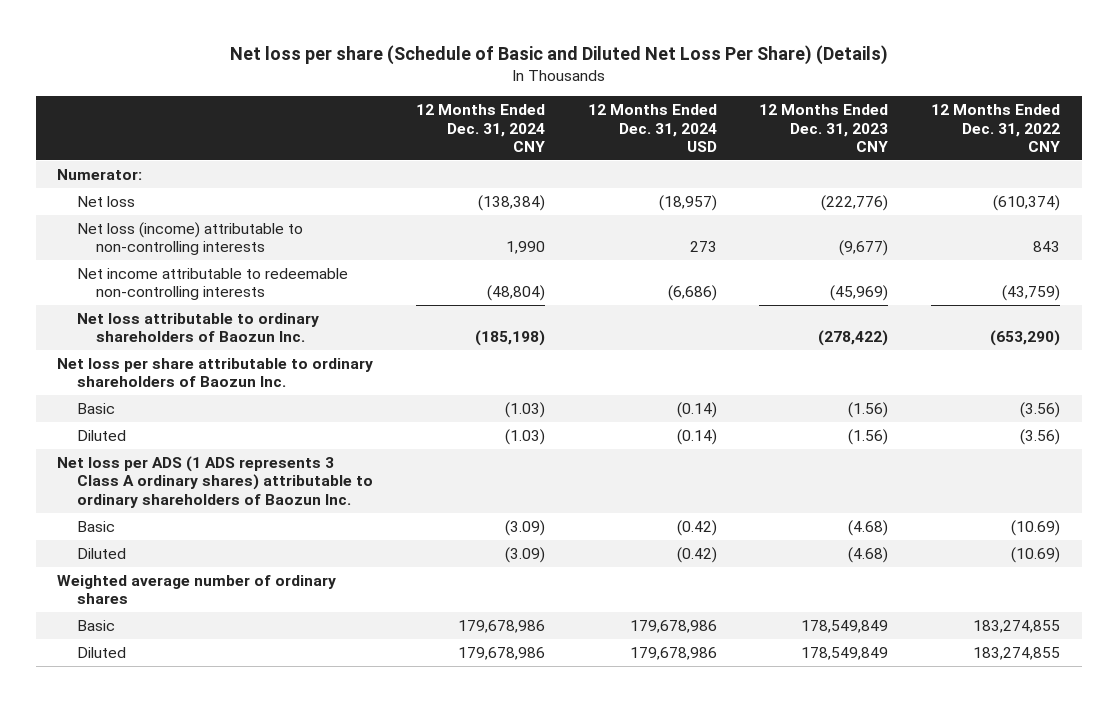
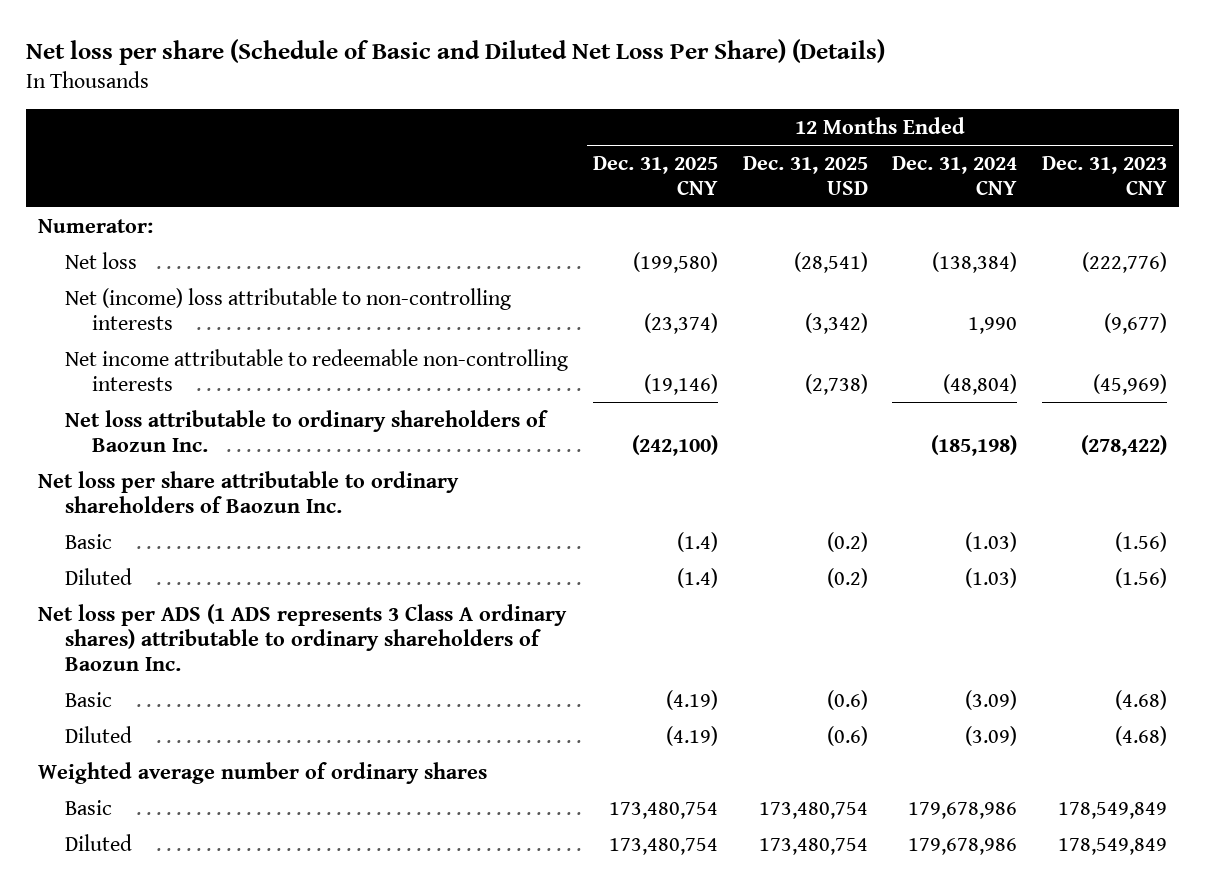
- | 12 Months Ended Dec. 31, 2024 CNY | 12 Months Ended Dec. 31, 2024 USD | 12 Months Ended Dec. 31, 2023 CNY | 12 Months Ended Dec. 31, 2022 CNY
+ | 12 Months Ended Dec. 31, 2025 CNY | 12 Months Ended Dec. 31, 2025 USD | 12 Months Ended Dec. 31, 2024 CNY | 12 Months Ended Dec. 31, 2023 CNY
- Net loss (income) attributable to non-controlling interests | 1,990 | 273 | (9,677) | 843
+ Net (income) loss attributable to non-controlling interests | (23,374) | (3,342) | 1,990 | (9,677)

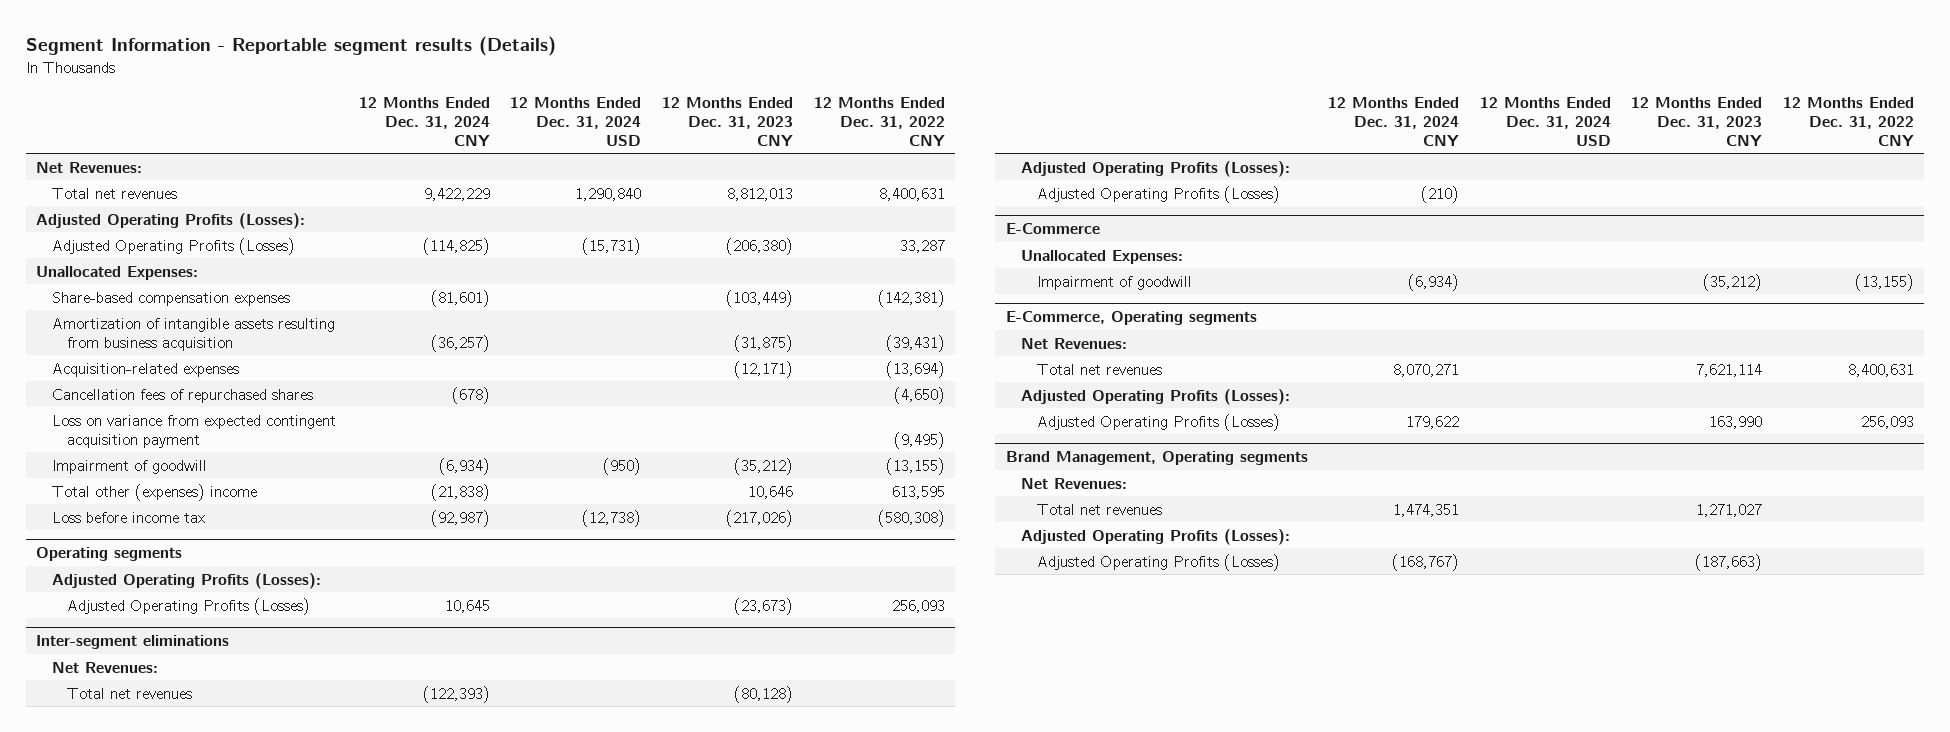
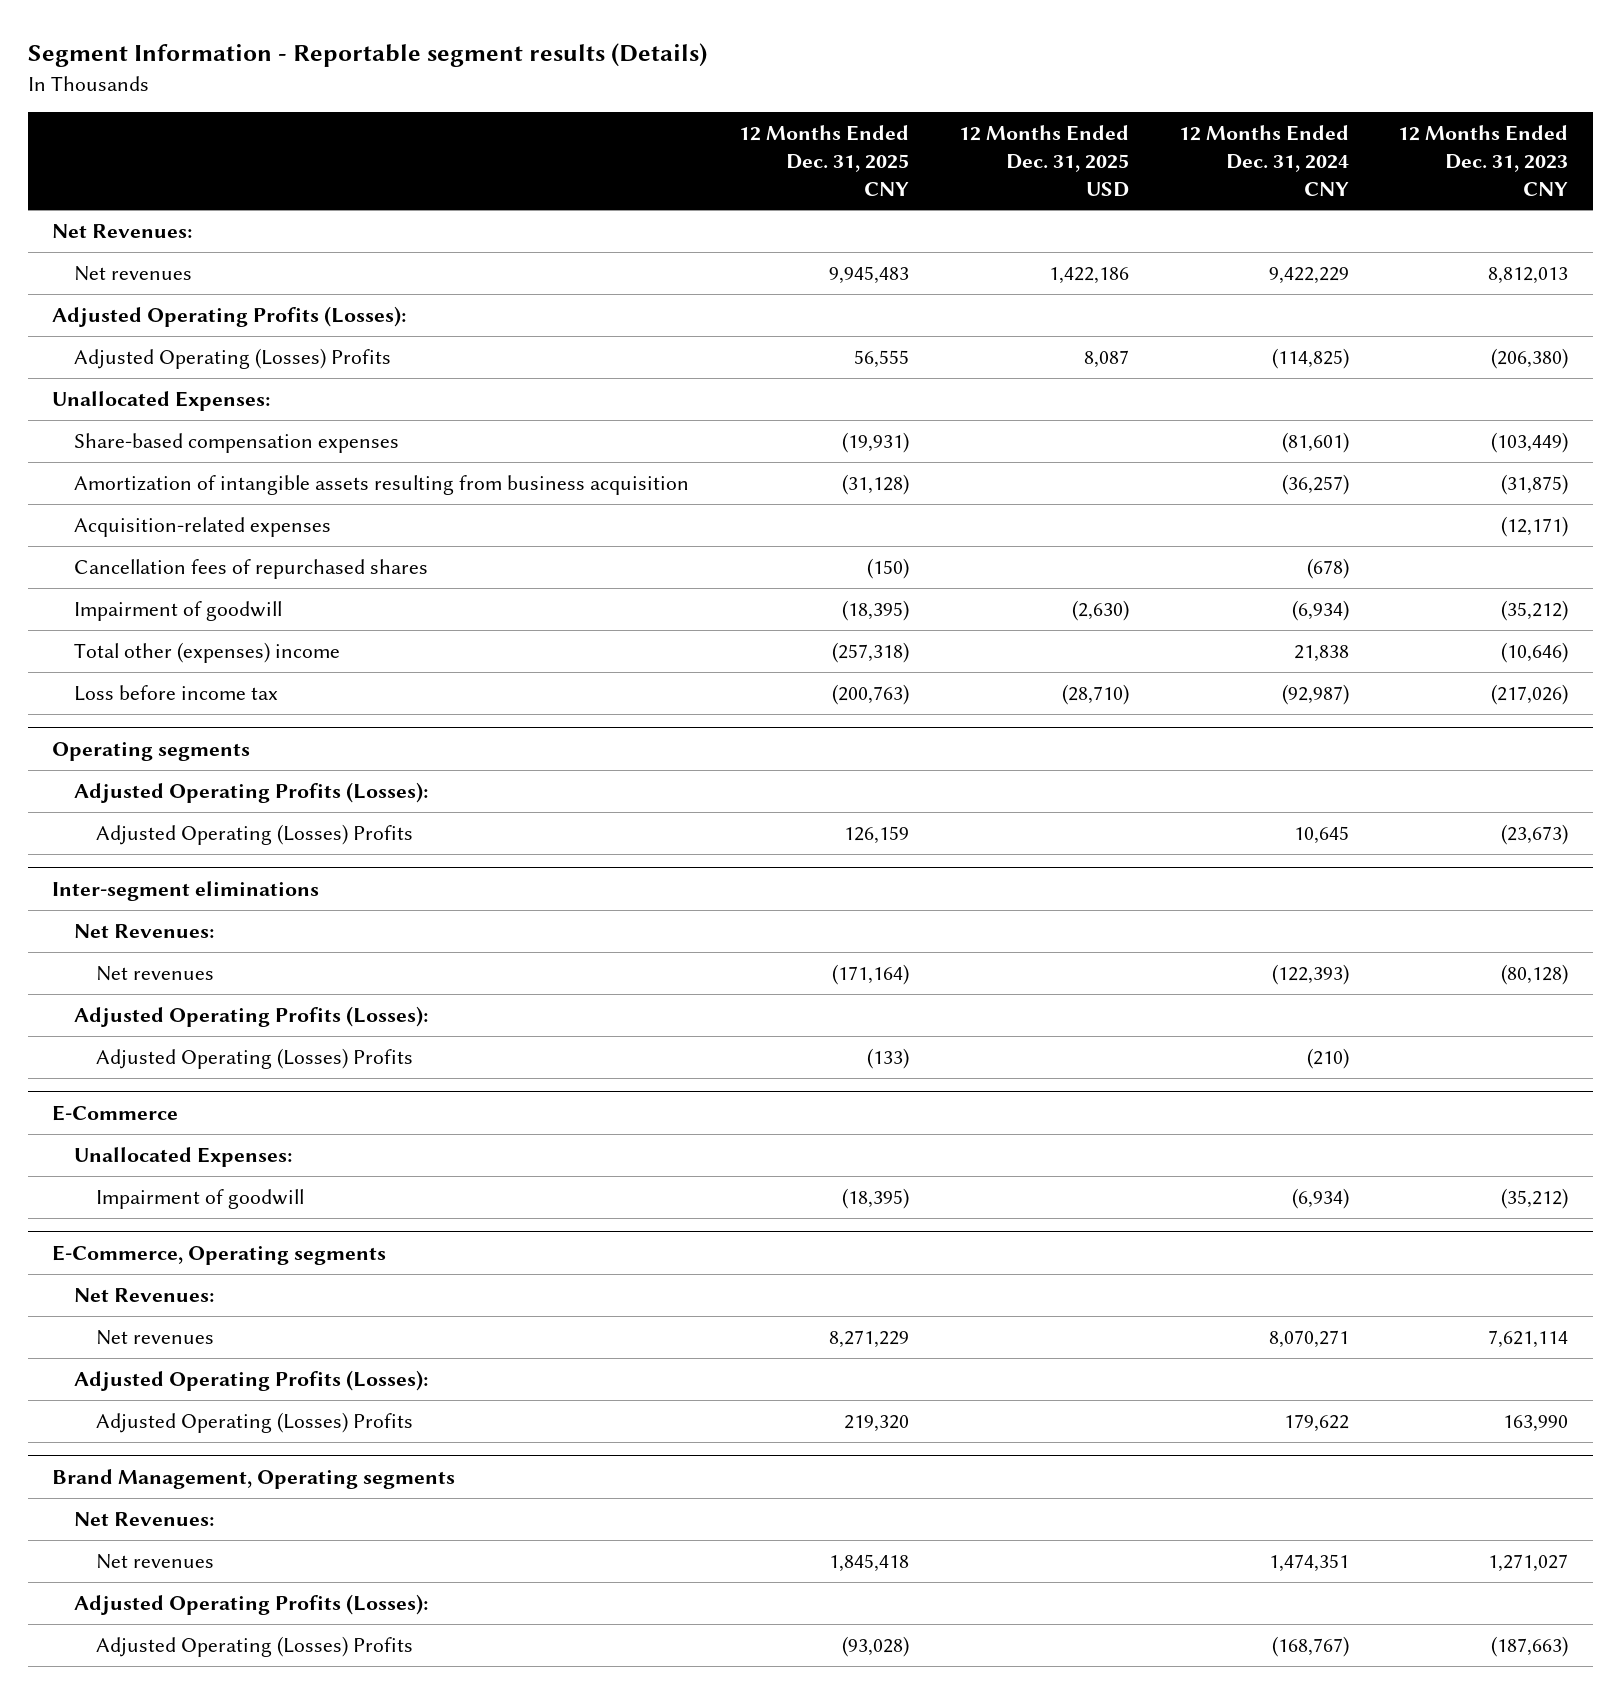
- | 12 Months Ended Dec. 31, 2024 CNY | 12 Months Ended Dec. 31, 2024 USD | 12 Months Ended Dec. 31, 2023 CNY | 12 Months Ended Dec. 31, 2022 CNY
+ | 12 Months Ended Dec. 31, 2025 CNY | 12 Months Ended Dec. 31, 2025 USD | 12 Months Ended Dec. 31, 2024 CNY | 12 Months Ended Dec. 31, 2023 CNY
- Total net revenues | 9,422,229 | 1,290,840 | 8,812,013 | 8,400,631
+ Net revenues | 9,945,483 | 1,422,186 | 9,422,229 | 8,812,013
- Adjusted Operating Profits (Losses) | (114,825) | (15,731) | (206,380) | 33,287
+ Adjusted Operating (Losses) Profits | 56,555 | 8,087 | (114,825) | (206,380)
- Loss on variance from expected contingent acquisition payment | | | | (9,495)
- Total other (expenses) income | (21,838) | | 10,646 | 613,595
+ Total other (expenses) income | (257,318) | | 21,838 | (10,646)
@ Operating segments
- Adjusted Operating Profits (Losses) | 10,645 | | (23,673) | 256,093
+ Adjusted Operating (Losses) Profits | 126,159 | | 10,645 | (23,673)
@ Inter-segment eliminations
- Total net revenues | (122,393) | | (80,128) |
+ Net revenues | (171,164) | | (122,393) | (80,128)
- Adjusted Operating Profits (Losses) | (210) | | |
+ Adjusted Operating (Losses) Profits | (133) | | (210) |
@ E-Commerce, Operating segments
- Total net revenues | 8,070,271 | | 7,621,114 | 8,400,631
+ Net revenues | 8,271,229 | | 8,070,271 | 7,621,114
- Adjusted Operating Profits (Losses) | 179,622 | | 163,990 | 256,093
+ Adjusted Operating (Losses) Profits | 219,320 | | 179,622 | 163,990
@ Brand Management, Operating segments
- Total net revenues | 1,474,351 | | 1,271,027 |
+ Net revenues | 1,845,418 | | 1,474,351 | 1,271,027
- Adjusted Operating Profits (Losses) | (168,767) | | (187,663) |
+ Adjusted Operating (Losses) Profits | (93,028) | | (168,767) | (187,663)

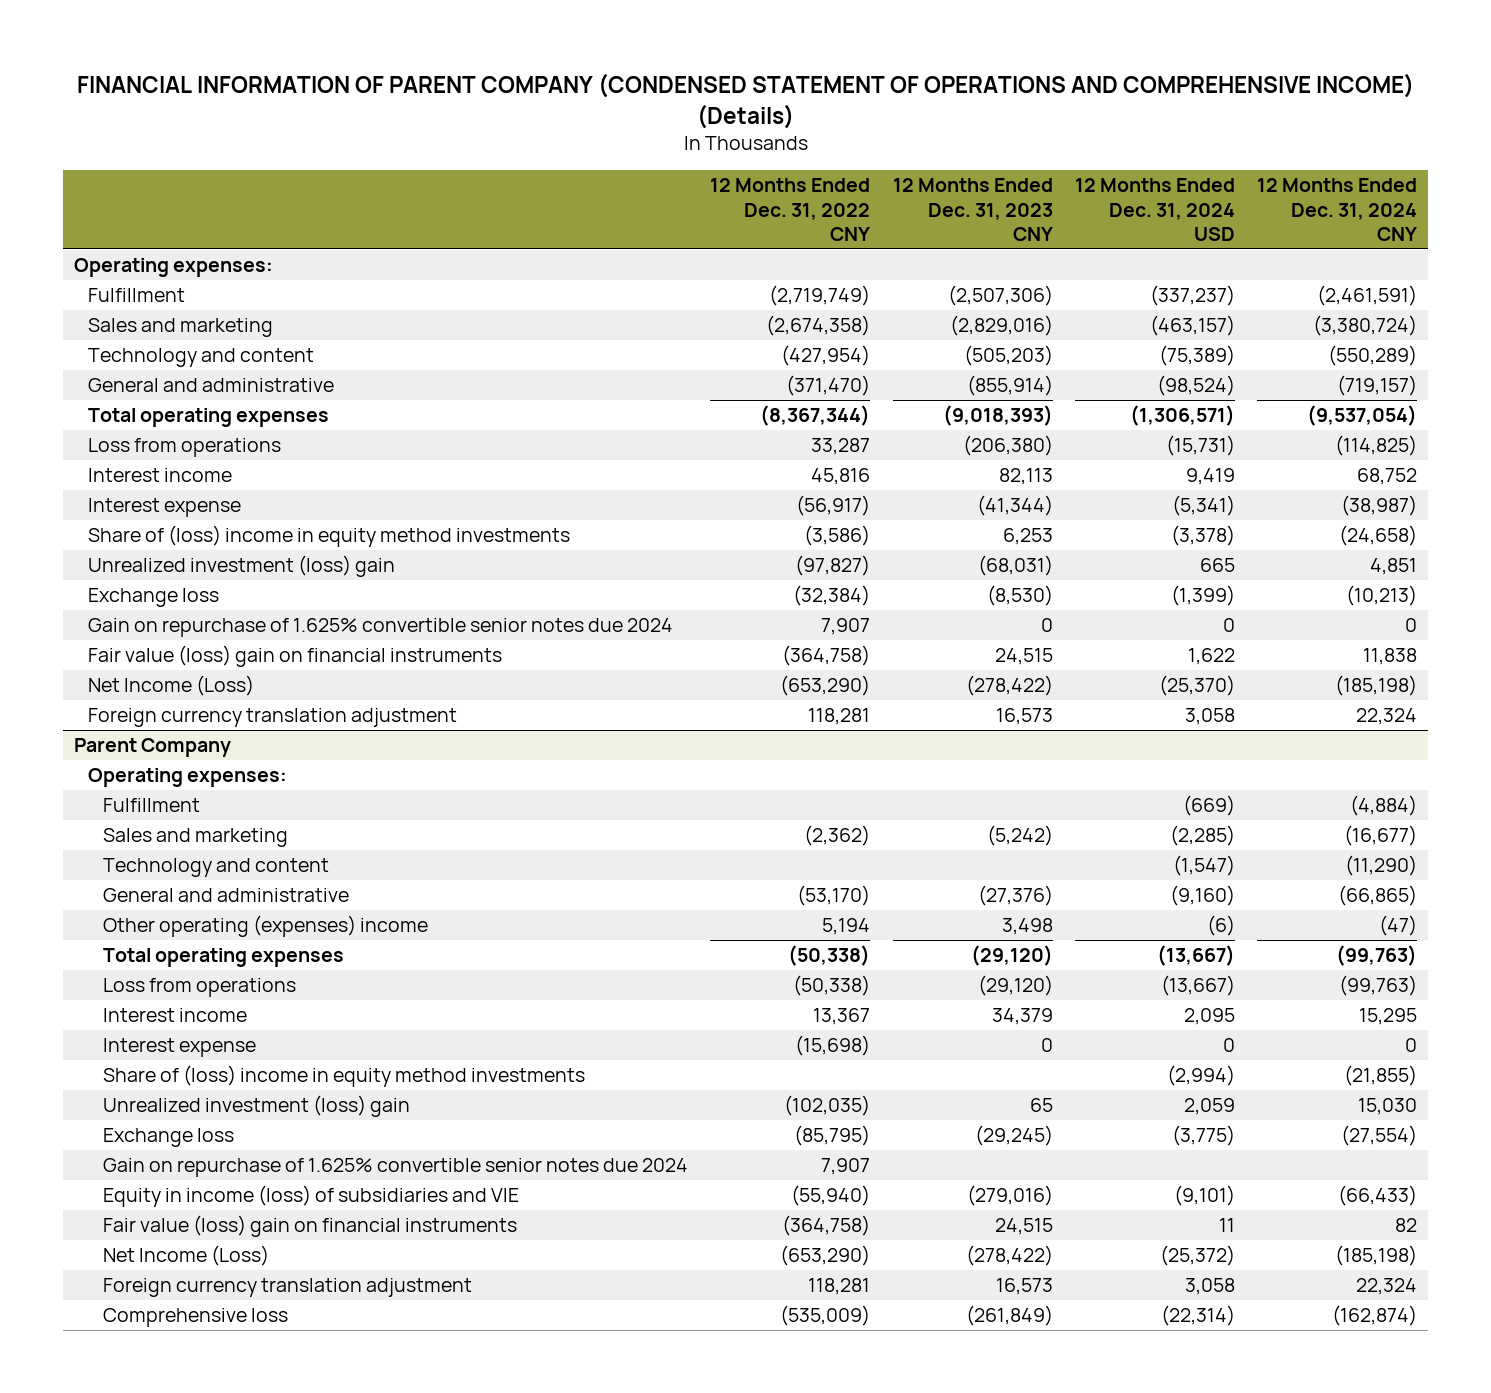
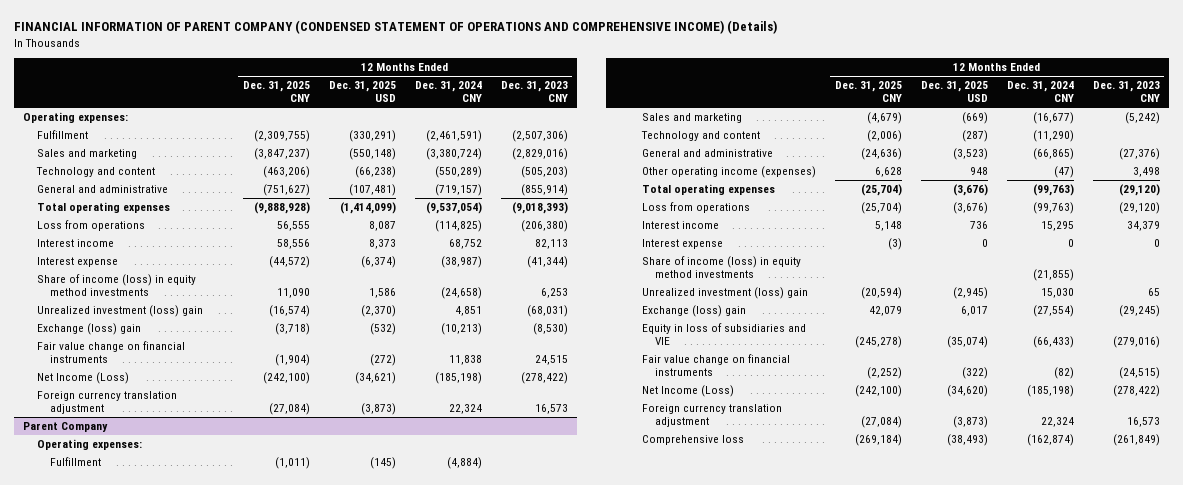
- | 12 Months Ended Dec. 31, 2022 CNY | 12 Months Ended Dec. 31, 2023 CNY | 12 Months Ended Dec. 31, 2024 USD | 12 Months Ended Dec. 31, 2024 CNY
+ | 12 Months Ended Dec. 31, 2025 CNY | 12 Months Ended Dec. 31, 2025 USD | 12 Months Ended Dec. 31, 2024 CNY | 12 Months Ended Dec. 31, 2023 CNY
- Share of (loss) income in equity method investments | (3,586) | 6,253 | (3,378) | (24,658)
+ Share of income (loss) in equity method investments | 11,090 | 1,586 | (24,658) | 6,253
- Exchange loss | (32,384) | (8,530) | (1,399) | (10,213)
- Gain on repurchase of 1.625% convertible senior notes due 2024 | 7,907 | 0 | 0 | 0
- Fair value (loss) gain on financial instruments | (364,758) | 24,515 | 1,622 | 11,838
+ Exchange (loss) gain | (3,718) | (532) | (10,213) | (8,530)
+ Fair value change on financial instruments | (1,904) | (272) | 11,838 | 24,515
@ Parent Company
- Other operating (expenses) income | 5,194 | 3,498 | (6) | (47)
+ Other operating income (expenses) | 6,628 | 948 | (47) | 3,498
- Share of (loss) income in equity method investments | | | (2,994) | (21,855)
+ Share of income (loss) in equity method investments | | | (21,855) |
- Exchange loss | (85,795) | (29,245) | (3,775) | (27,554)
- Gain on repurchase of 1.625% convertible senior notes due 2024 | 7,907 | | |
- Equity in income (loss) of subsidiaries and VIE | (55,940) | (279,016) | (9,101) | (66,433)
- Fair value (loss) gain on financial instruments | (364,758) | 24,515 | 11 | 82
+ Exchange (loss) gain | 42,079 | 6,017 | (27,554) | (29,245)
+ Equity in loss of subsidiaries and VIE | (245,278) | (35,074) | (66,433) | (279,016)
+ Fair value change on financial instruments | (2,252) | (322) | (82) | (24,515)

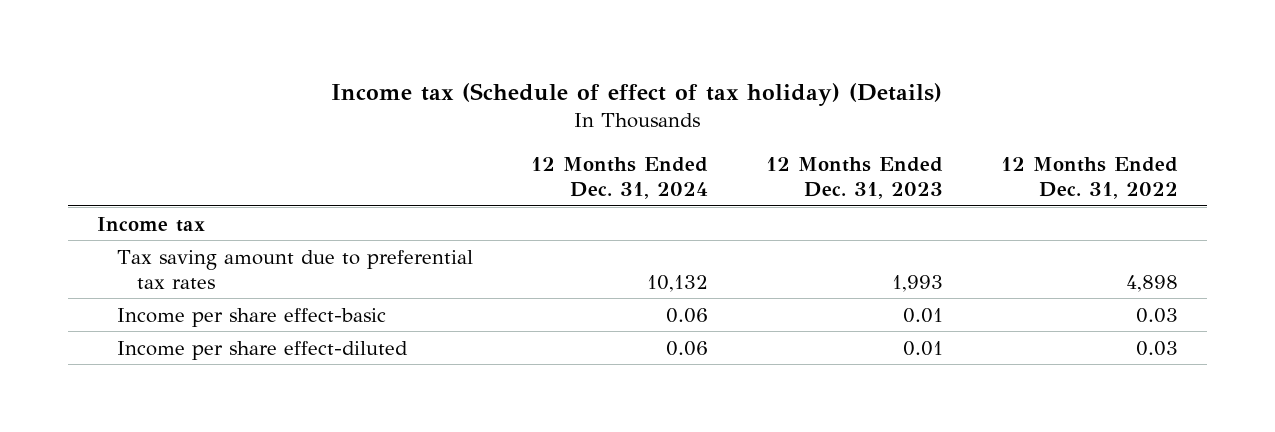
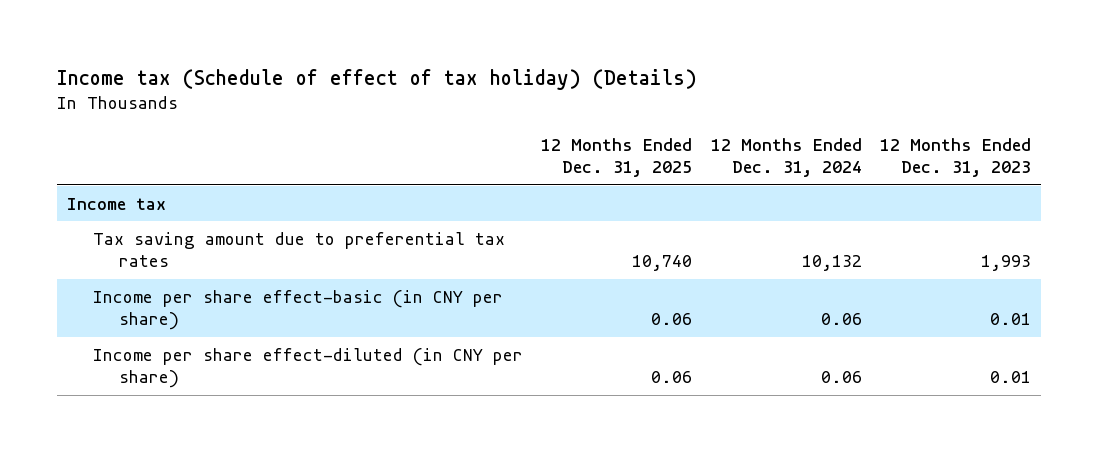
- | 12 Months Ended Dec. 31, 2024 | 12 Months Ended Dec. 31, 2023 | 12 Months Ended Dec. 31, 2022
+ | 12 Months Ended Dec. 31, 2025 | 12 Months Ended Dec. 31, 2024 | 12 Months Ended Dec. 31, 2023
- Income per share effect-basic | 0.06 | 0.01 | 0.03
- Income per share effect-diluted | 0.06 | 0.01 | 0.03
+ Income per share effect-basic (in CNY per share) | 0.06 | 0.06 | 0.01
+ Income per share effect-diluted (in CNY per share) | 0.06 | 0.06 | 0.01

